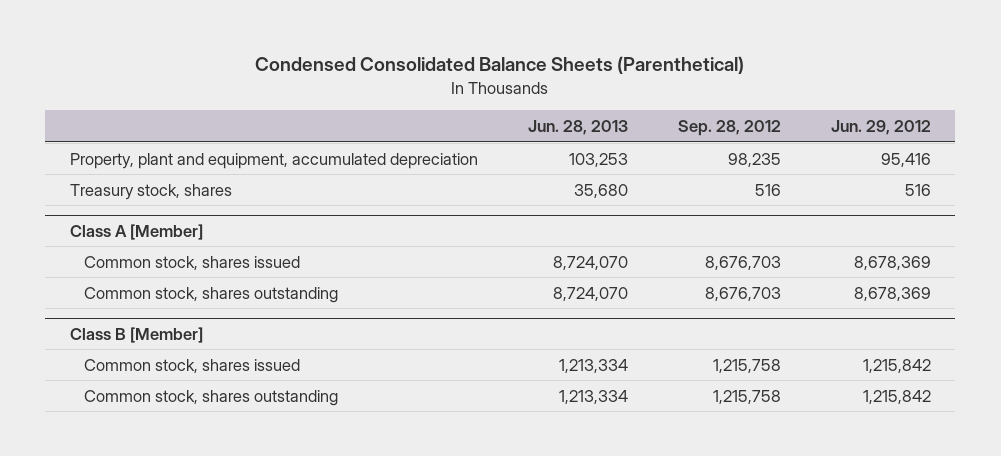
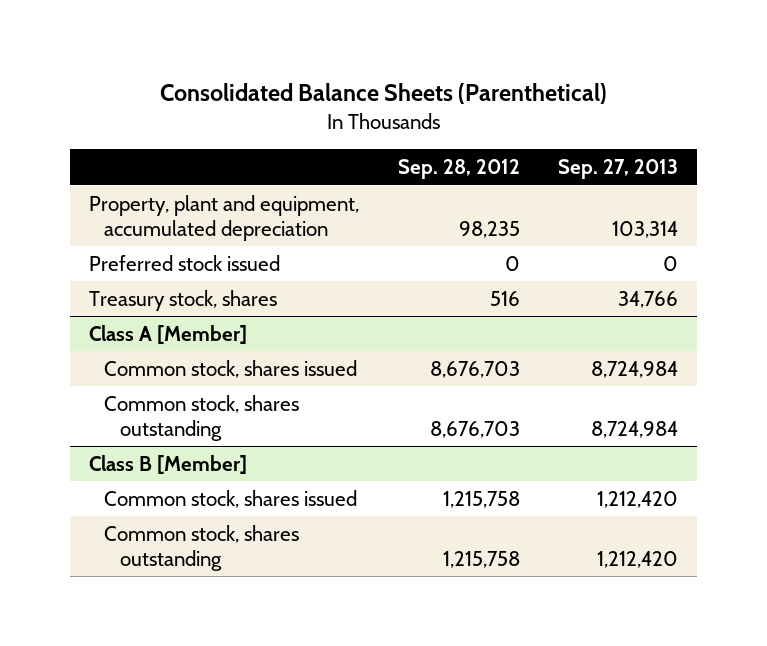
- Condensed Consolidated Balance Sheets (Parenthetical)
+ Consolidated Balance Sheets (Parenthetical)
- | Jun. 28, 2013 | Sep. 28, 2012 | Jun. 29, 2012
+ | Sep. 28, 2012 | Sep. 27, 2013
+ Preferred stock issued | 0 | 0

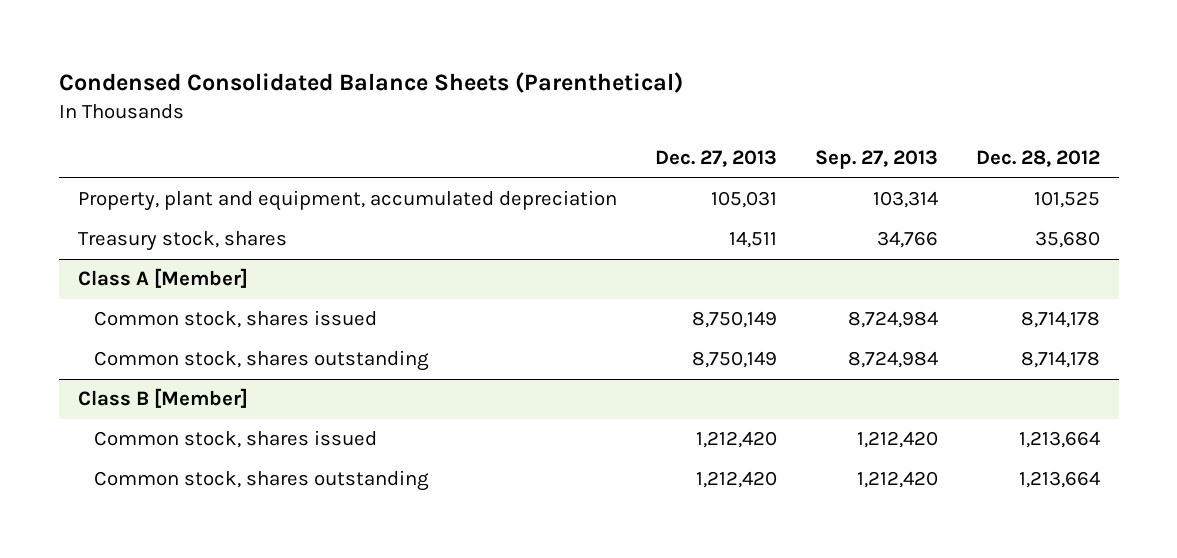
- Consolidated Balance Sheets (Parenthetical)
+ Condensed Consolidated Balance Sheets (Parenthetical)
- | Sep. 28, 2012 | Sep. 27, 2013
+ | Dec. 27, 2013 | Sep. 27, 2013 | Dec. 28, 2012
- Preferred stock issued | 0 | 0

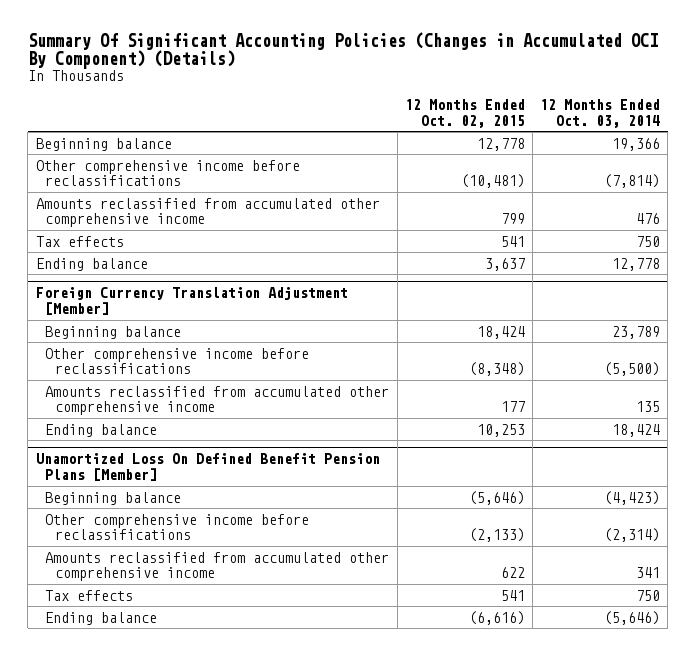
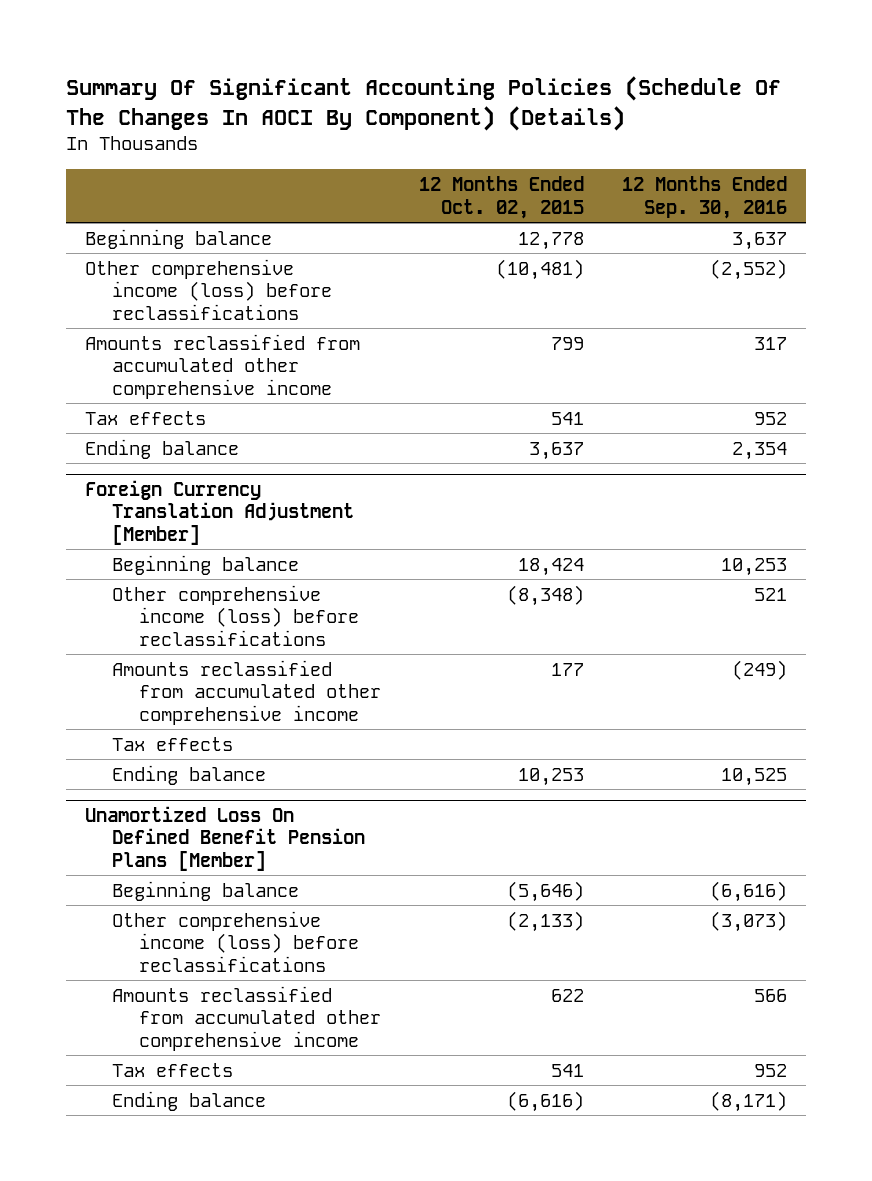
- Summary Of Significant Accounting Policies (Changes in Accumulated OCI By Component) (Details)
+ Summary Of Significant Accounting Policies (Schedule Of The Changes In AOCI By Component) (Details)
- | 12 Months Ended Oct. 02, 2015 | 12 Months Ended Oct. 03, 2014
+ | 12 Months Ended Oct. 02, 2015 | 12 Months Ended Sep. 30, 2016
- Other comprehensive income before reclassifications | (10,481) | (7,814)
+ Other comprehensive income (loss) before reclassifications | (10,481) | (2,552)
@ Foreign Currency Translation Adjustment [Member]
- Other comprehensive income before reclassifications | (8,348) | (5,500)
+ Other comprehensive income (loss) before reclassifications | (8,348) | 521
+ Tax effects
@ Unamortized Loss On Defined Benefit Pension Plans [Member]
- Other comprehensive income before reclassifications | (2,133) | (2,314)
+ Other comprehensive income (loss) before reclassifications | (2,133) | (3,073)

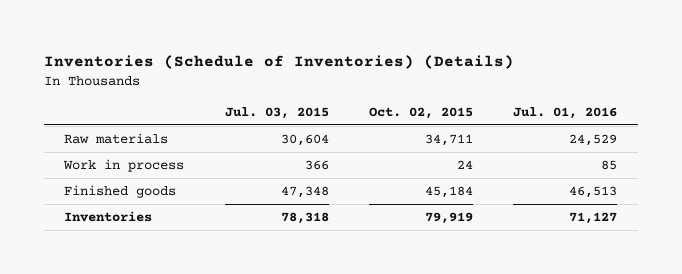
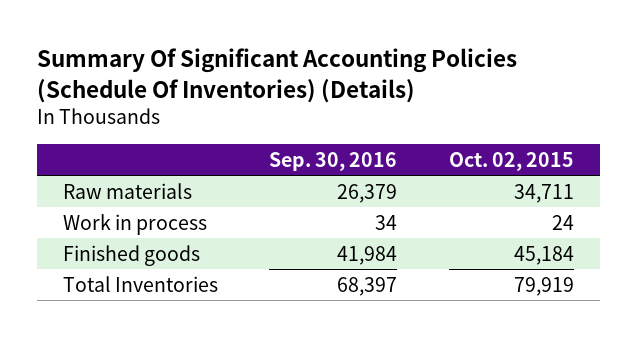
- Inventories (Schedule of Inventories) (Details)
+ Summary Of Significant Accounting Policies (Schedule Of Inventories) (Details)
- | Jul. 03, 2015 | Oct. 02, 2015 | Jul. 01, 2016
+ | Sep. 30, 2016 | Oct. 02, 2015
- Inventories | 78,318 | 79,919 | 71,127
+ Total Inventories | 68,397 | 79,919

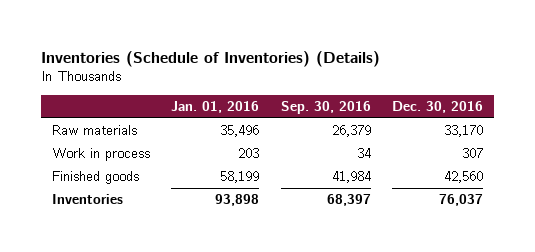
- Summary Of Significant Accounting Policies (Schedule Of Inventories) (Details)
+ Inventories (Schedule of Inventories) (Details)
- | Sep. 30, 2016 | Oct. 02, 2015
+ | Jan. 01, 2016 | Sep. 30, 2016 | Dec. 30, 2016
- Total Inventories | 68,397 | 79,919
+ Inventories | 93,898 | 68,397 | 76,037

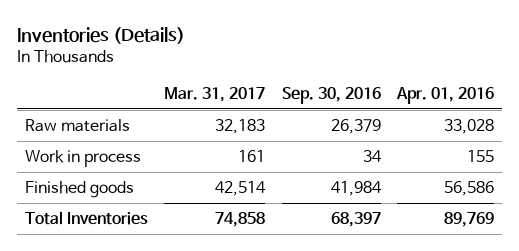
- Inventories (Schedule of Inventories) (Details)
+ Inventories (Details)
- | Jan. 01, 2016 | Sep. 30, 2016 | Dec. 30, 2016
+ | Mar. 31, 2017 | Sep. 30, 2016 | Apr. 01, 2016
- Inventories | 93,898 | 68,397 | 76,037
+ Total Inventories | 74,858 | 68,397 | 89,769

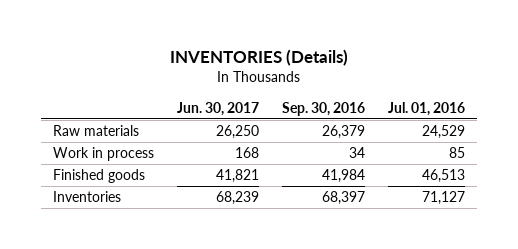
- Inventories (Details)
+ INVENTORIES (Details)
- | Mar. 31, 2017 | Sep. 30, 2016 | Apr. 01, 2016
+ | Jun. 30, 2017 | Sep. 30, 2016 | Jul. 01, 2016
- Total Inventories | 74,858 | 68,397 | 89,769
+ Inventories | 68,239 | 68,397 | 71,127

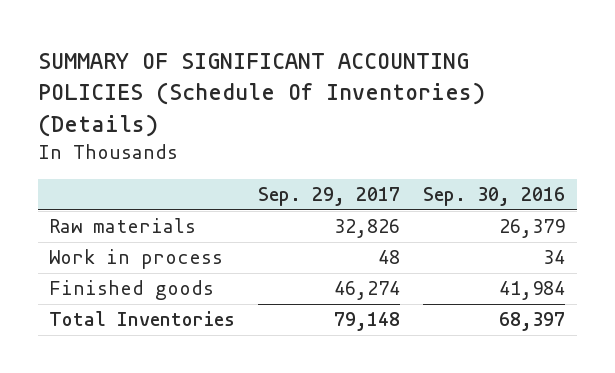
- INVENTORIES (Details)
+ SUMMARY OF SIGNIFICANT ACCOUNTING POLICIES (Schedule Of Inventories) (Details)
- | Jun. 30, 2017 | Sep. 30, 2016 | Jul. 01, 2016
+ | Sep. 29, 2017 | Sep. 30, 2016
- Inventories | 68,239 | 68,397 | 71,127
+ Total Inventories | 79,148 | 68,397

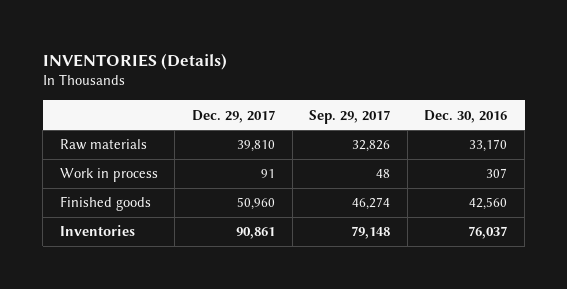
- SUMMARY OF SIGNIFICANT ACCOUNTING POLICIES (Schedule Of Inventories) (Details)
+ INVENTORIES (Details)
- | Sep. 29, 2017 | Sep. 30, 2016
+ | Dec. 29, 2017 | Sep. 29, 2017 | Dec. 30, 2016
- Total Inventories | 79,148 | 68,397
+ Inventories | 90,861 | 79,148 | 76,037

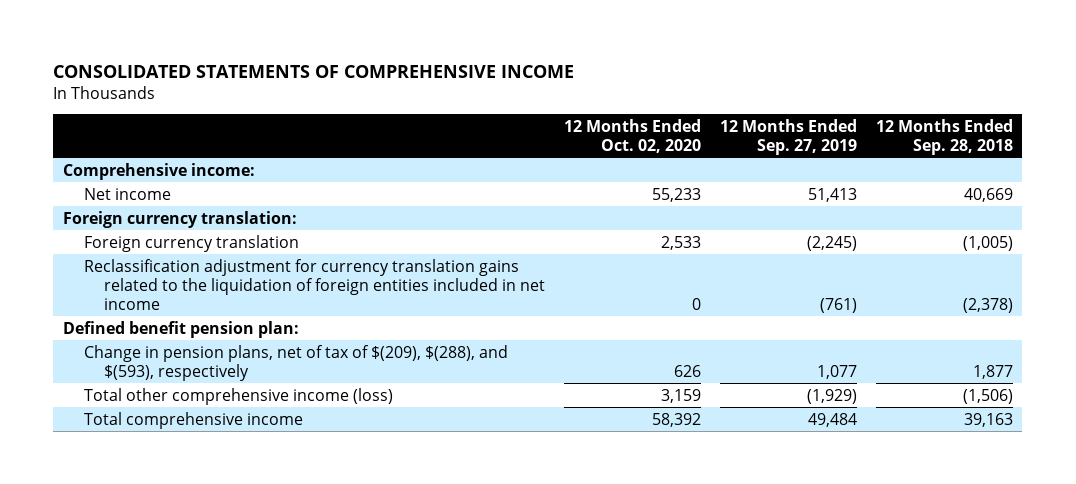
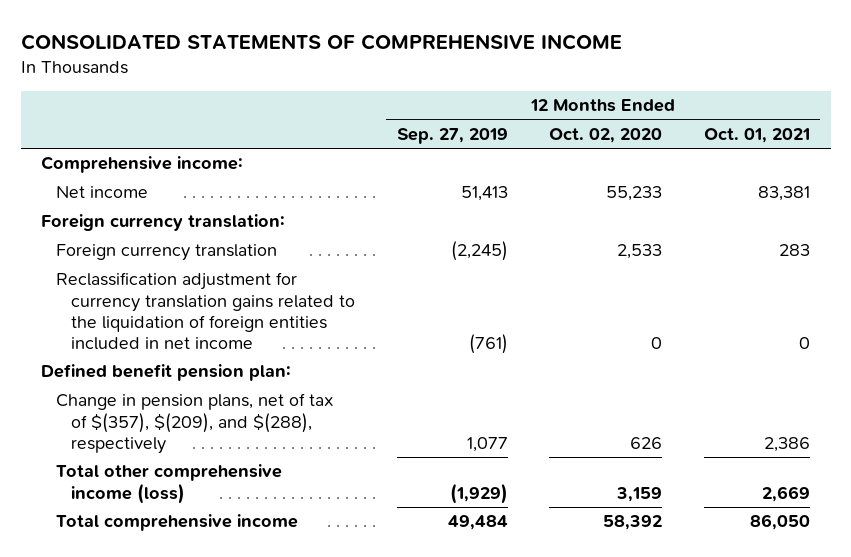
- | 12 Months Ended Oct. 02, 2020 | 12 Months Ended Sep. 27, 2019 | 12 Months Ended Sep. 28, 2018
+ | 12 Months Ended Sep. 27, 2019 | 12 Months Ended Oct. 02, 2020 | 12 Months Ended Oct. 01, 2021
- Change in pension plans, net of tax of $(209), $(288), and $(593), respectively | 626 | 1,077 | 1,877
+ Change in pension plans, net of tax of $(357), $(209), and $(288), respectively | 1,077 | 626 | 2,386

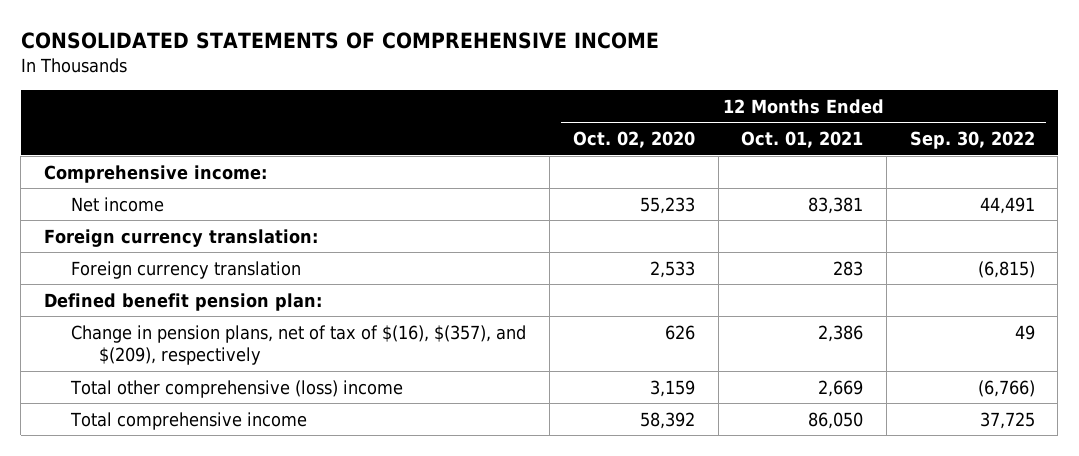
- | 12 Months Ended Sep. 27, 2019 | 12 Months Ended Oct. 02, 2020 | 12 Months Ended Oct. 01, 2021
+ | 12 Months Ended Oct. 02, 2020 | 12 Months Ended Oct. 01, 2021 | 12 Months Ended Sep. 30, 2022
- Reclassification adjustment for currency translation gains related to the liquidation of foreign entities included in net income | (761) | 0 | 0
- Change in pension plans, net of tax of $(357), $(209), and $(288), respectively | 1,077 | 626 | 2,386
- Total other comprehensive income (loss) | (1,929) | 3,159 | 2,669
+ Change in pension plans, net of tax of $(16), $(357), and $(209), respectively | 626 | 2,386 | 49
+ Total other comprehensive (loss) income | 3,159 | 2,669 | (6,766)

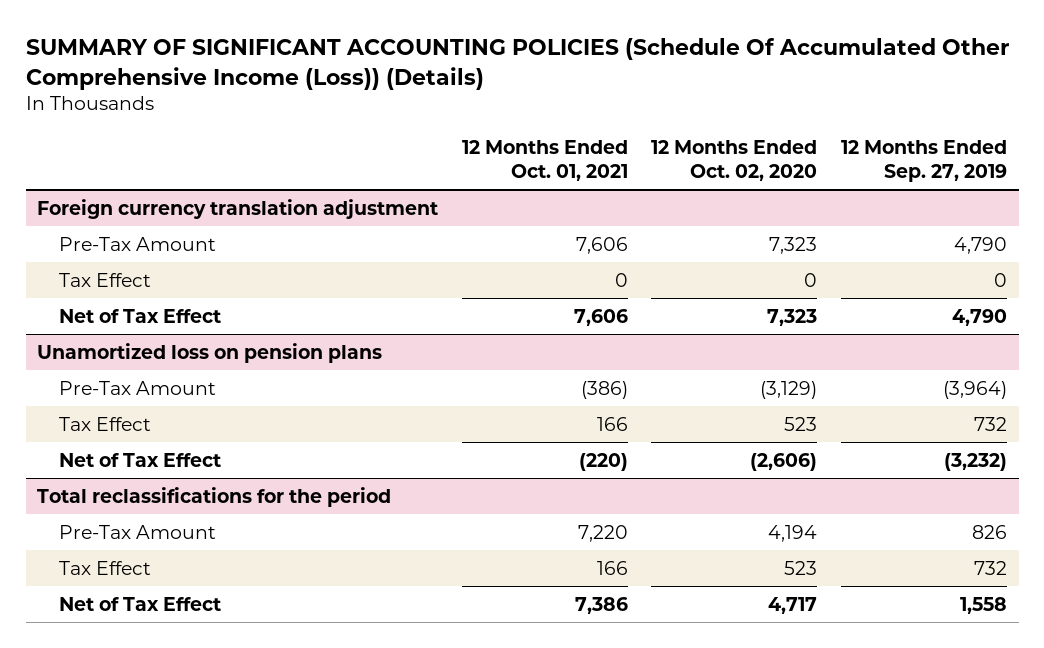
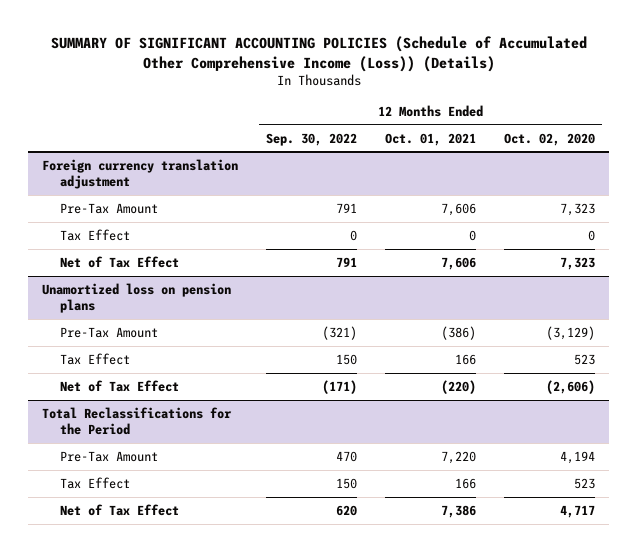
- SUMMARY OF SIGNIFICANT ACCOUNTING POLICIES (Schedule Of Accumulated Other Comprehensive Income (Loss)) (Details)
+ SUMMARY OF SIGNIFICANT ACCOUNTING POLICIES (Schedule of Accumulated Other Comprehensive Income (Loss)) (Details)
- | 12 Months Ended Oct. 01, 2021 | 12 Months Ended Oct. 02, 2020 | 12 Months Ended Sep. 27, 2019
+ | 12 Months Ended Sep. 30, 2022 | 12 Months Ended Oct. 01, 2021 | 12 Months Ended Oct. 02, 2020
- Total reclassifications for the period
+ Total Reclassifications for the Period

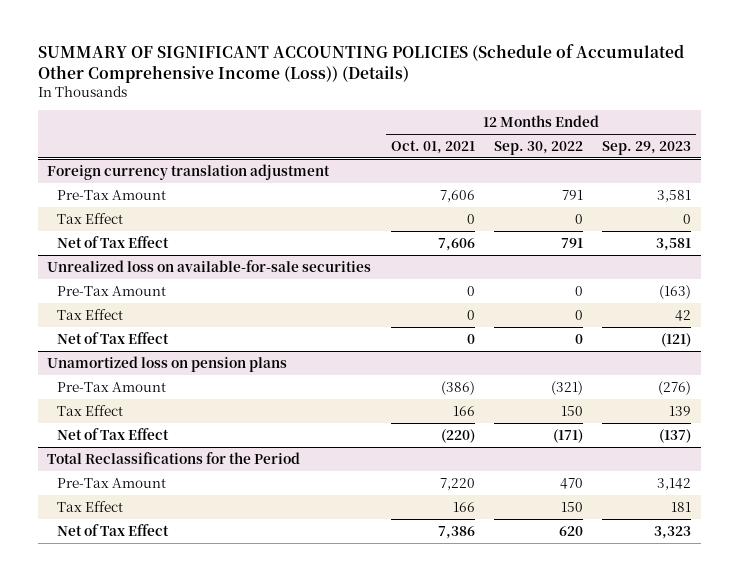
- | 12 Months Ended Sep. 30, 2022 | 12 Months Ended Oct. 01, 2021 | 12 Months Ended Oct. 02, 2020
+ | 12 Months Ended Oct. 01, 2021 | 12 Months Ended Sep. 30, 2022 | 12 Months Ended Sep. 29, 2023
+ Unrealized loss on available-for-sale securities
+ Pre-Tax Amount | 0 | 0 | (163)
+ Tax Effect | 0 | 0 | 42
+ Net of Tax Effect | 0 | 0 | (121)

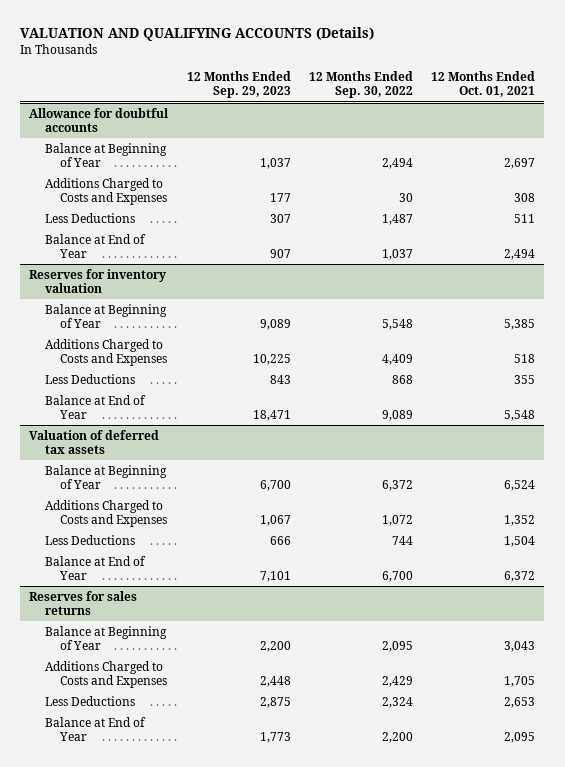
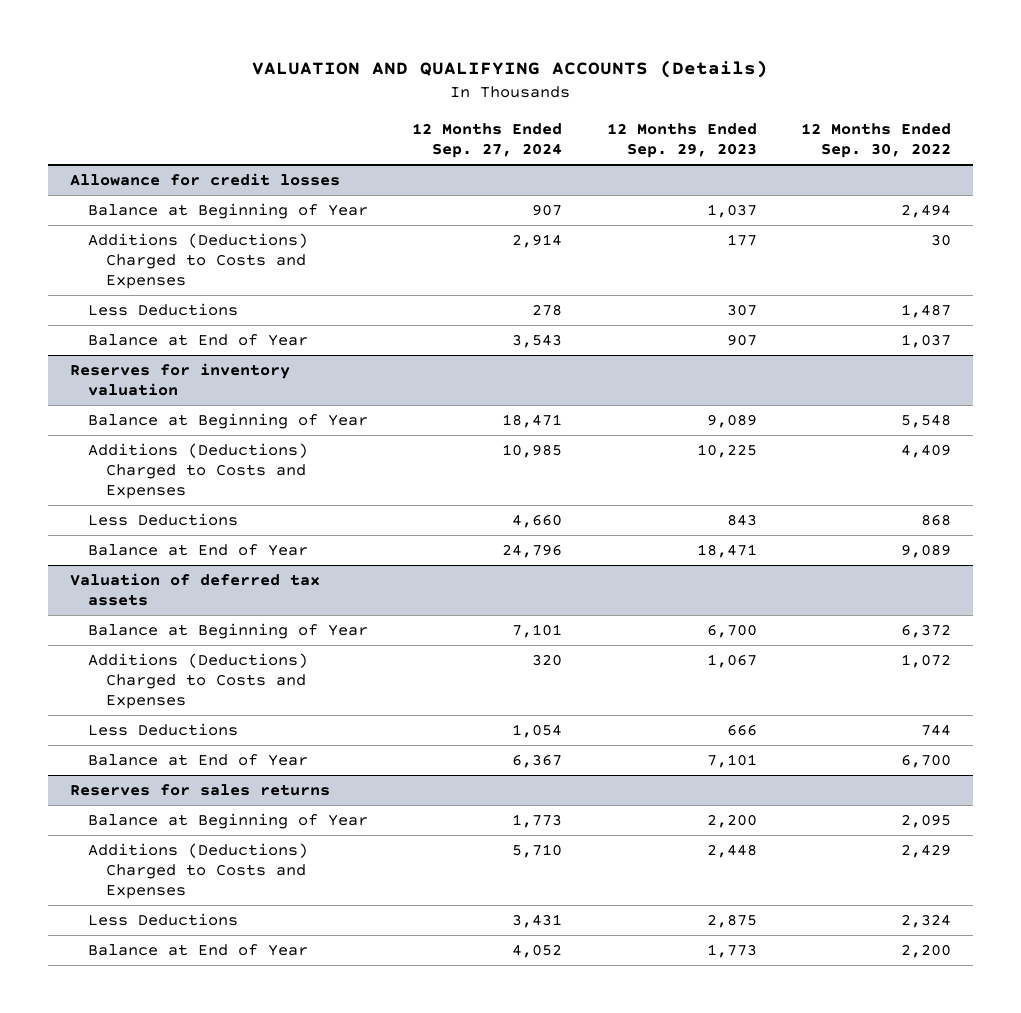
- | 12 Months Ended Sep. 29, 2023 | 12 Months Ended Sep. 30, 2022 | 12 Months Ended Oct. 01, 2021
+ | 12 Months Ended Sep. 27, 2024 | 12 Months Ended Sep. 29, 2023 | 12 Months Ended Sep. 30, 2022
- Allowance for doubtful accounts
+ Allowance for credit losses
- Additions Charged to Costs and Expenses | 177 | 30 | 308
+ Additions (Deductions) Charged to Costs and Expenses | 2,914 | 177 | 30
@ Reserves for inventory valuation
- Additions Charged to Costs and Expenses | 10,225 | 4,409 | 518
+ Additions (Deductions) Charged to Costs and Expenses | 10,985 | 10,225 | 4,409
@ Valuation of deferred tax assets
- Additions Charged to Costs and Expenses | 1,067 | 1,072 | 1,352
+ Additions (Deductions) Charged to Costs and Expenses | 320 | 1,067 | 1,072
@ Reserves for sales returns
- Additions Charged to Costs and Expenses | 2,448 | 2,429 | 1,705
+ Additions (Deductions) Charged to Costs and Expenses | 5,710 | 2,448 | 2,429

